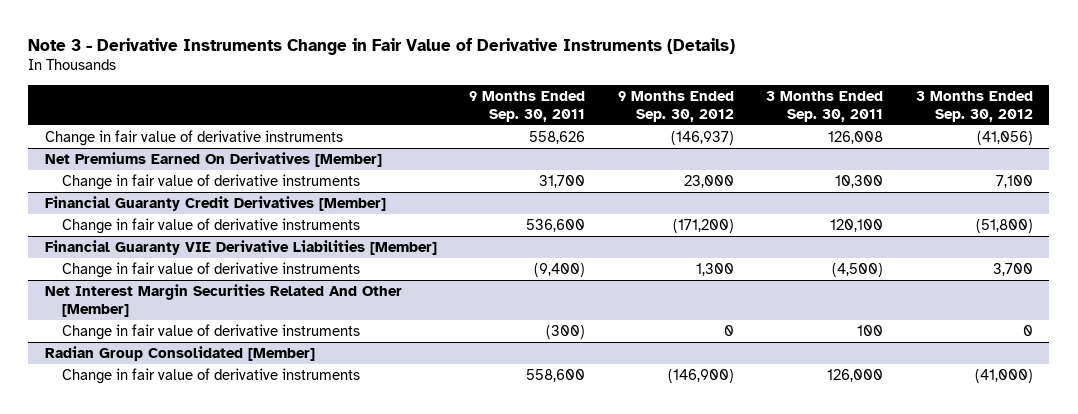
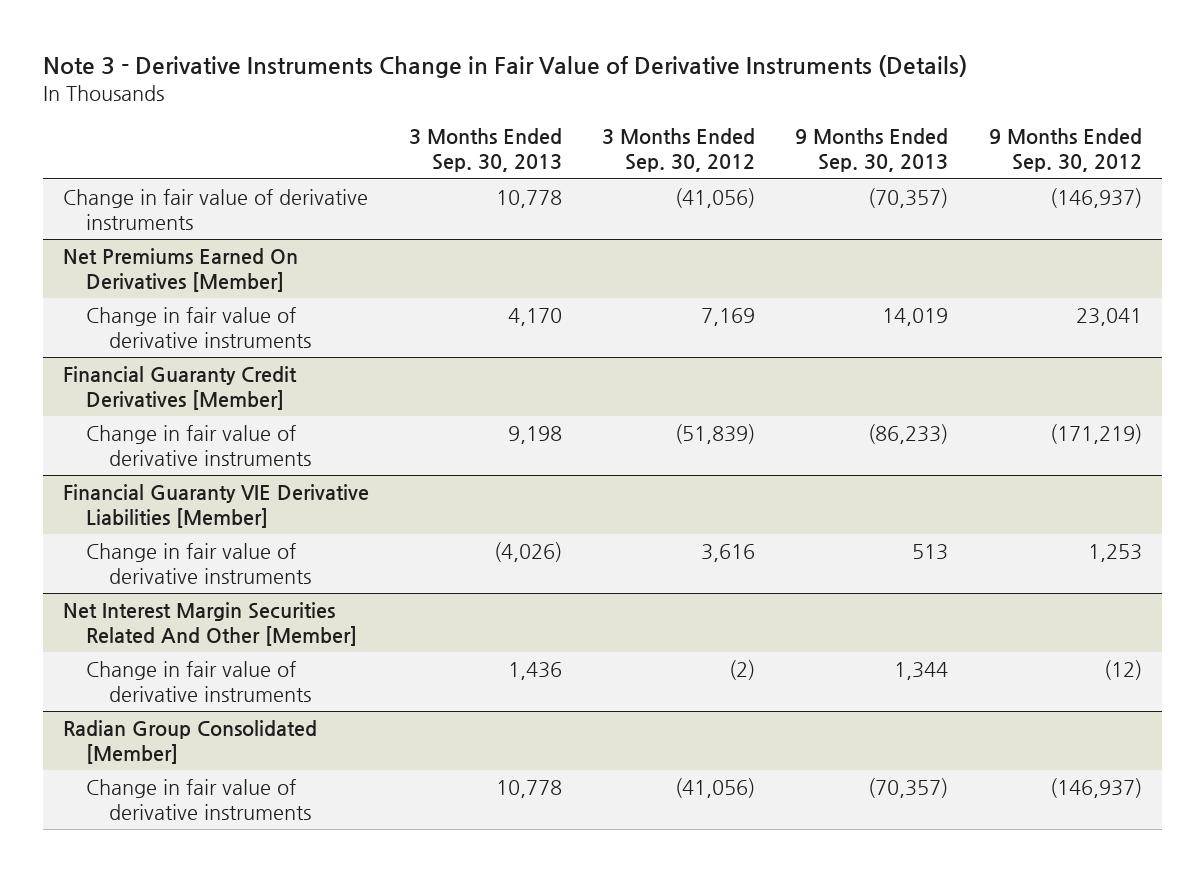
- | 9 Months Ended Sep. 30, 2011 | 9 Months Ended Sep. 30, 2012 | 3 Months Ended Sep. 30, 2011 | 3 Months Ended Sep. 30, 2012
+ | 3 Months Ended Sep. 30, 2013 | 3 Months Ended Sep. 30, 2012 | 9 Months Ended Sep. 30, 2013 | 9 Months Ended Sep. 30, 2012
@ Net Premiums Earned On Derivatives [Member]
- Change in fair value of derivative instruments | 31,700 | 23,000 | 10,300 | 7,100
+ Change in fair value of derivative instruments | 4,170 | 7,169 | 14,019 | 23,041
@ Financial Guaranty Credit Derivatives [Member]
- Change in fair value of derivative instruments | 536,600 | (171,200) | 120,100 | (51,800)
+ Change in fair value of derivative instruments | 9,198 | (51,839) | (86,233) | (171,219)
@ Financial Guaranty VIE Derivative Liabilities [Member]
- Change in fair value of derivative instruments | (9,400) | 1,300 | (4,500) | 3,700
+ Change in fair value of derivative instruments | (4,026) | 3,616 | 513 | 1,253
@ Net Interest Margin Securities Related And Other [Member]
- Change in fair value of derivative instruments | (300) | 0 | 100 | 0
+ Change in fair value of derivative instruments | 1,436 | (2) | 1,344 | (12)
@ Radian Group Consolidated [Member]
- Change in fair value of derivative instruments | 558,600 | (146,900) | 126,000 | (41,000)
+ Change in fair value of derivative instruments | 10,778 | (41,056) | (70,357) | (146,937)

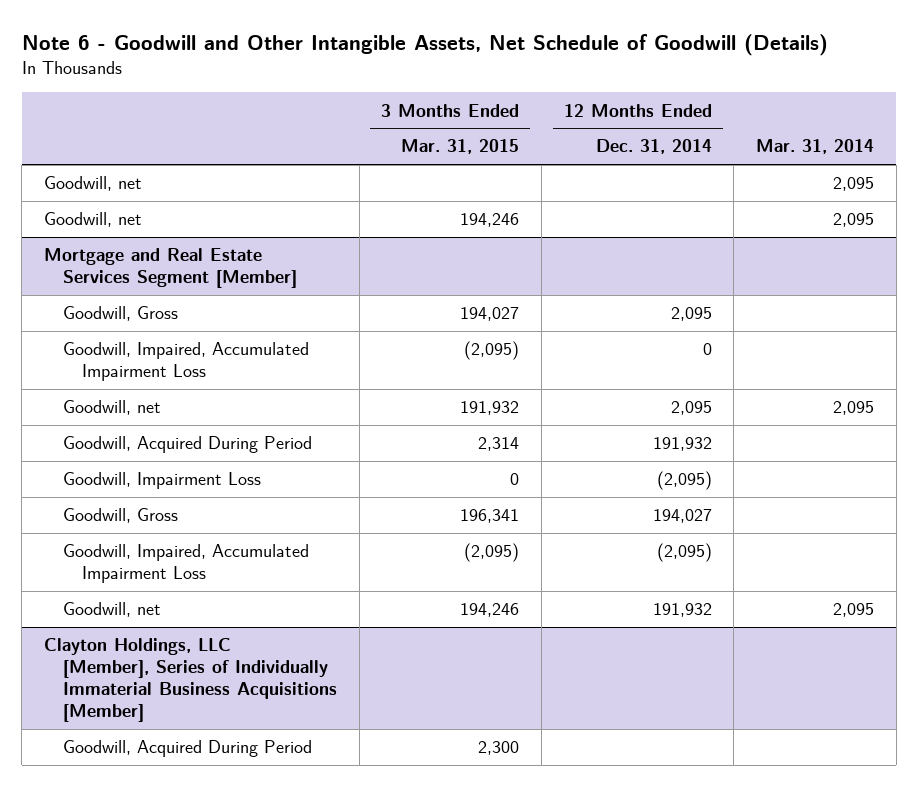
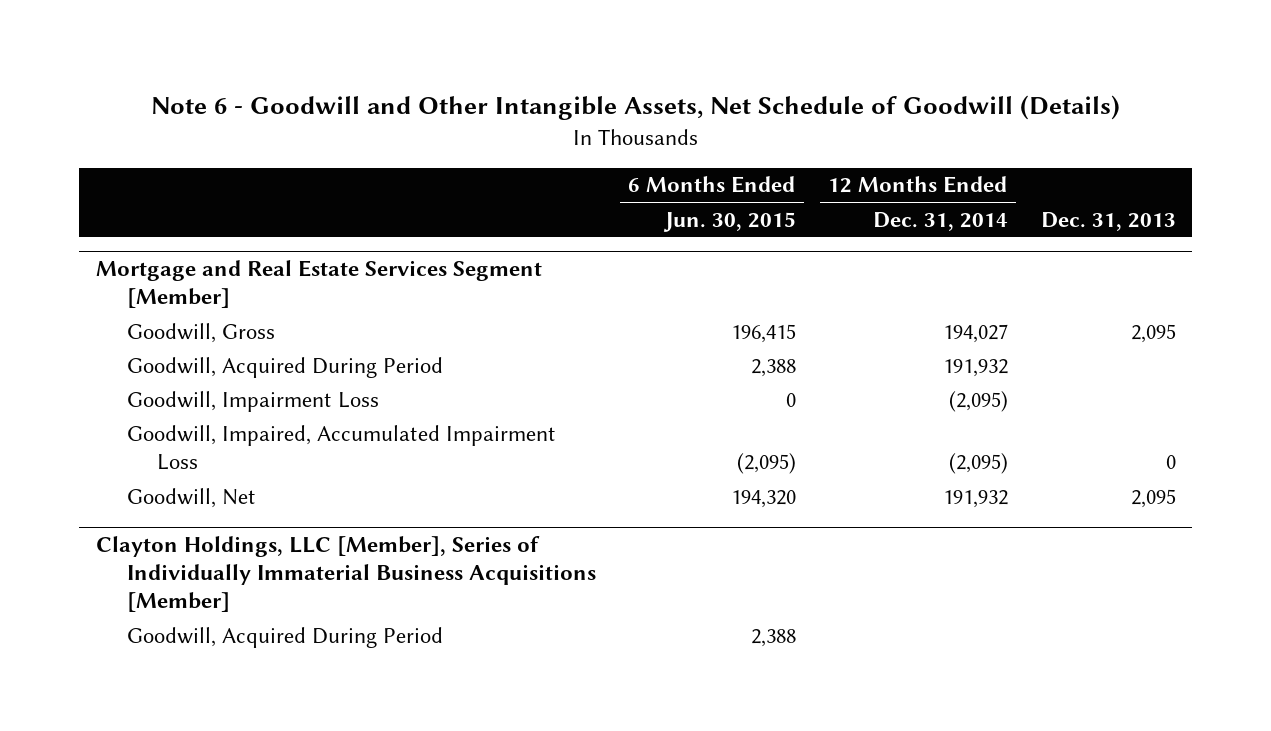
- | 3 Months Ended Mar. 31, 2015 | 12 Months Ended Dec. 31, 2014 | Mar. 31, 2014
+ | 6 Months Ended Jun. 30, 2015 | 12 Months Ended Dec. 31, 2014 | Dec. 31, 2013
- Goodwill, net | | | 2,095
- Goodwill, net | 194,246 | | 2,095
@ Mortgage and Real Estate Services Segment [Member]
- Goodwill, Gross | 194,027 | 2,095 |
- Goodwill, Impaired, Accumulated Impairment Loss | (2,095) | 0 |
- Goodwill, net | 191,932 | 2,095 | 2,095
moved up: Goodwill, Gross | 196,415 | 194,027 | 2,095
- Goodwill, net | 194,246 | 191,932 | 2,095
+ Goodwill, Net | 194,320 | 191,932 | 2,095

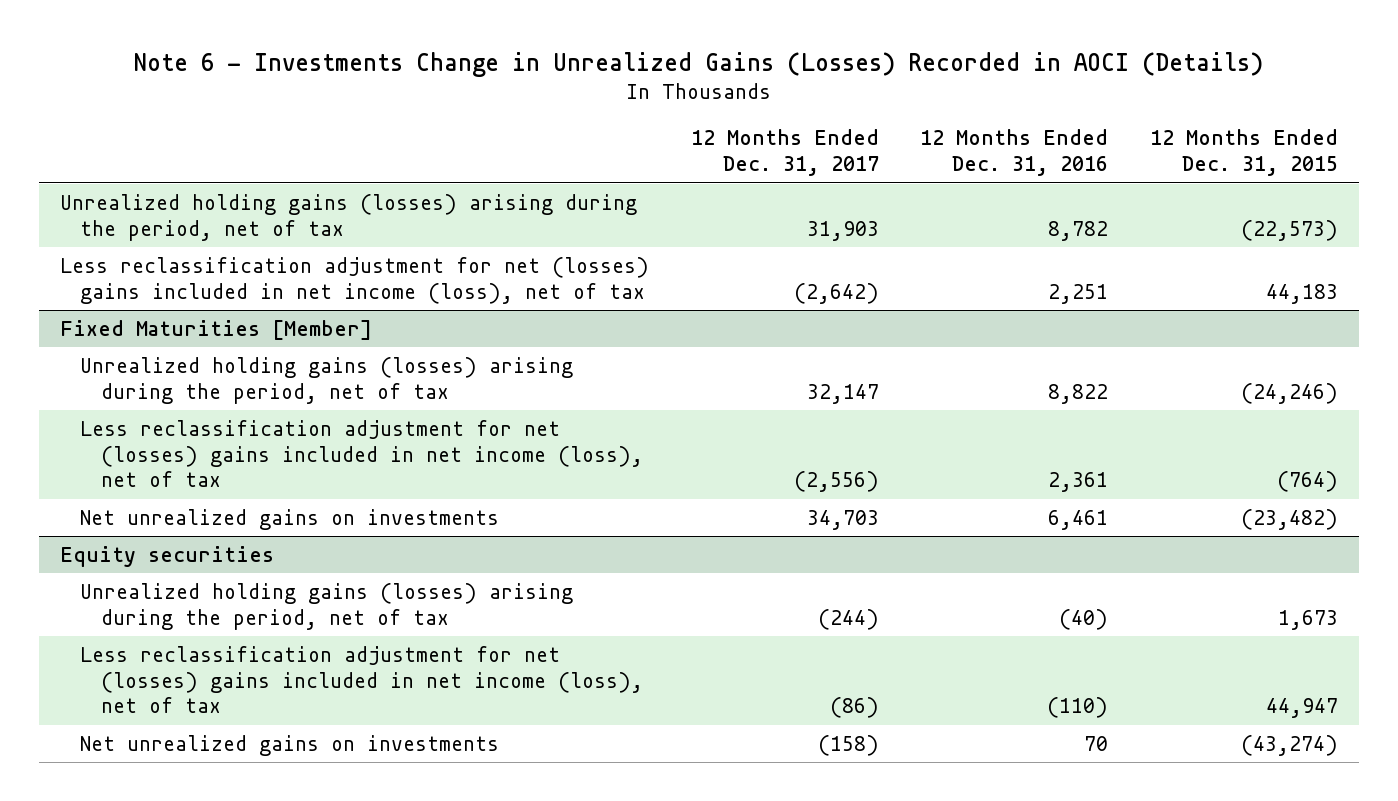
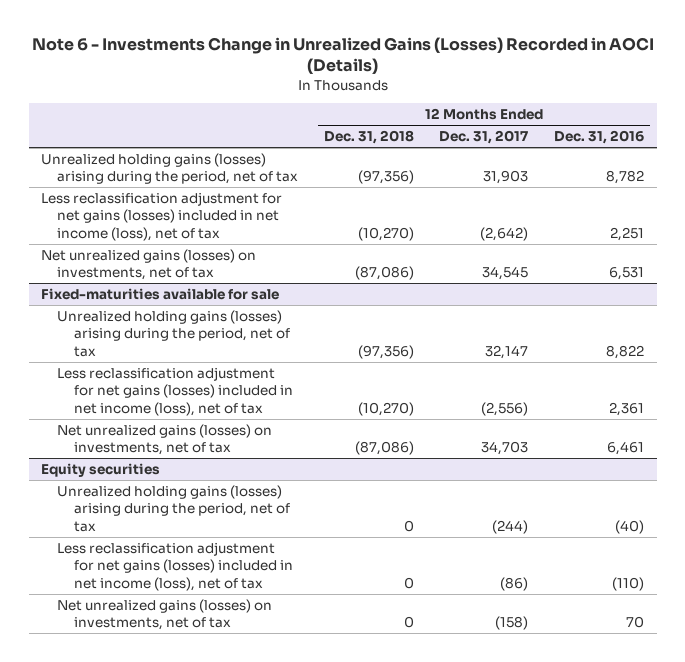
- | 12 Months Ended Dec. 31, 2017 | 12 Months Ended Dec. 31, 2016 | 12 Months Ended Dec. 31, 2015
+ | 12 Months Ended Dec. 31, 2018 | 12 Months Ended Dec. 31, 2017 | 12 Months Ended Dec. 31, 2016
- Less reclassification adjustment for net (losses) gains included in net income (loss), net of tax | (2,642) | 2,251 | 44,183
- Fixed Maturities [Member]
+ Less reclassification adjustment for net gains (losses) included in net income (loss), net of tax | (10,270) | (2,642) | 2,251
+ Net unrealized gains (losses) on investments, net of tax | (87,086) | 34,545 | 6,531
+ Fixed-maturities available for sale
- Less reclassification adjustment for net (losses) gains included in net income (loss), net of tax | (2,556) | 2,361 | (764)
- Net unrealized gains on investments | 34,703 | 6,461 | (23,482)
+ Less reclassification adjustment for net gains (losses) included in net income (loss), net of tax | (10,270) | (2,556) | 2,361
+ Net unrealized gains (losses) on investments, net of tax | (87,086) | 34,703 | 6,461
@ Equity securities
- Less reclassification adjustment for net (losses) gains included in net income (loss), net of tax | (86) | (110) | 44,947
- Net unrealized gains on investments | (158) | 70 | (43,274)
+ Less reclassification adjustment for net gains (losses) included in net income (loss), net of tax | 0 | (86) | (110)
+ Net unrealized gains (losses) on investments, net of tax | 0 | (158) | 70

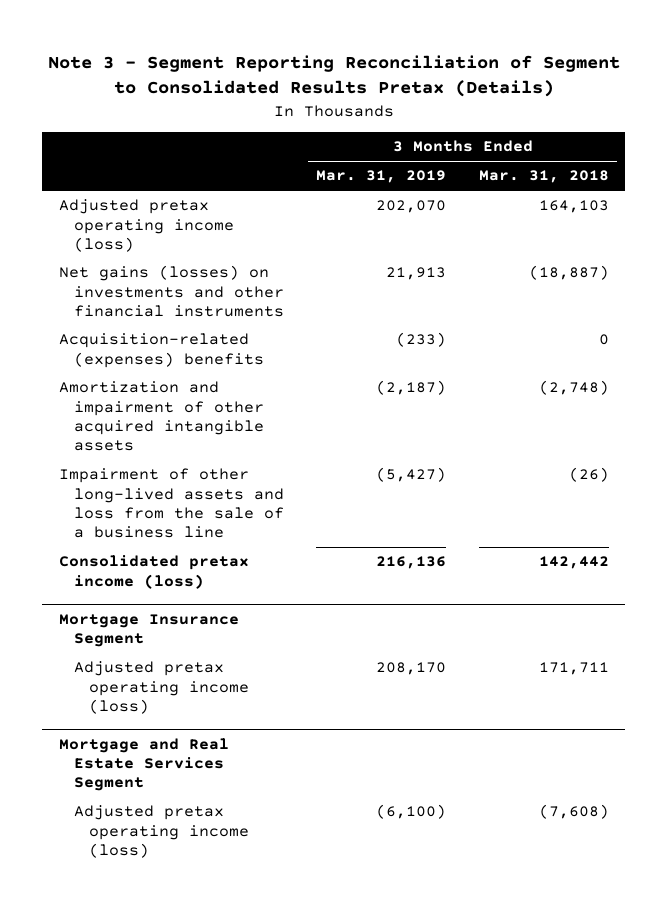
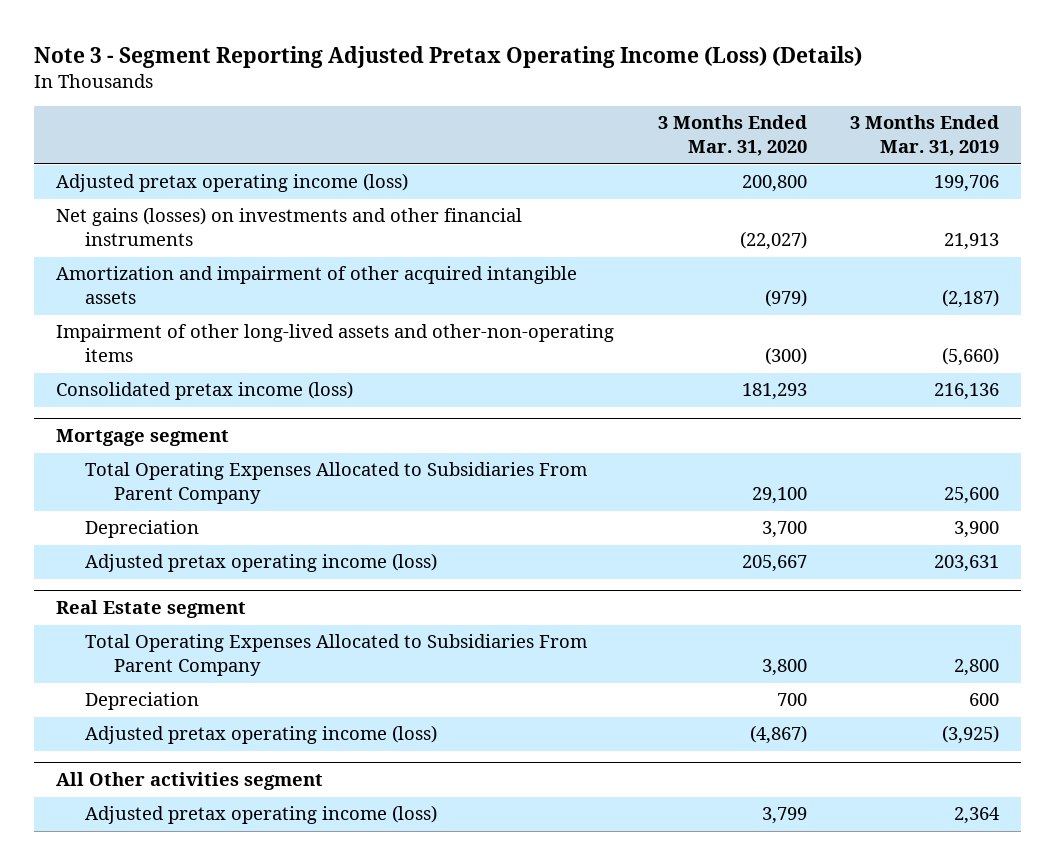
- Note 3 - Segment Reporting Reconciliation of Segment to Consolidated Results Pretax (Details)
+ Note 3 - Segment Reporting Adjusted Pretax Operating Income (Loss) (Details)
- | 3 Months Ended Mar. 31, 2019 | 3 Months Ended Mar. 31, 2018
+ | 3 Months Ended Mar. 31, 2020 | 3 Months Ended Mar. 31, 2019
- Adjusted pretax operating income (loss) | 202,070 | 164,103
+ Adjusted pretax operating income (loss) | 200,800 | 199,706
- Acquisition-related (expenses) benefits | (233) | 0
- Impairment of other long-lived assets and loss from the sale of a business line | (5,427) | (26)
+ Impairment of other long-lived assets and other-non-operating items | (300) | (5,660)
- Mortgage Insurance Segment
- Adjusted pretax operating income (loss) | 208,170 | 171,711
- Mortgage and Real Estate Services Segment
- Adjusted pretax operating income (loss) | (6,100) | (7,608)
+ Mortgage segment
+ Total Operating Expenses Allocated to Subsidiaries From Parent Company | 29,100 | 25,600
+ Depreciation | 3,700 | 3,900
+ Adjusted pretax operating income (loss) | 205,667 | 203,631
+ Real Estate segment
+ Total Operating Expenses Allocated to Subsidiaries From Parent Company | 3,800 | 2,800
+ Depreciation | 700 | 600
+ Adjusted pretax operating income (loss) | (4,867) | (3,925)
+ All Other activities segment
+ Adjusted pretax operating income (loss) | 3,799 | 2,364

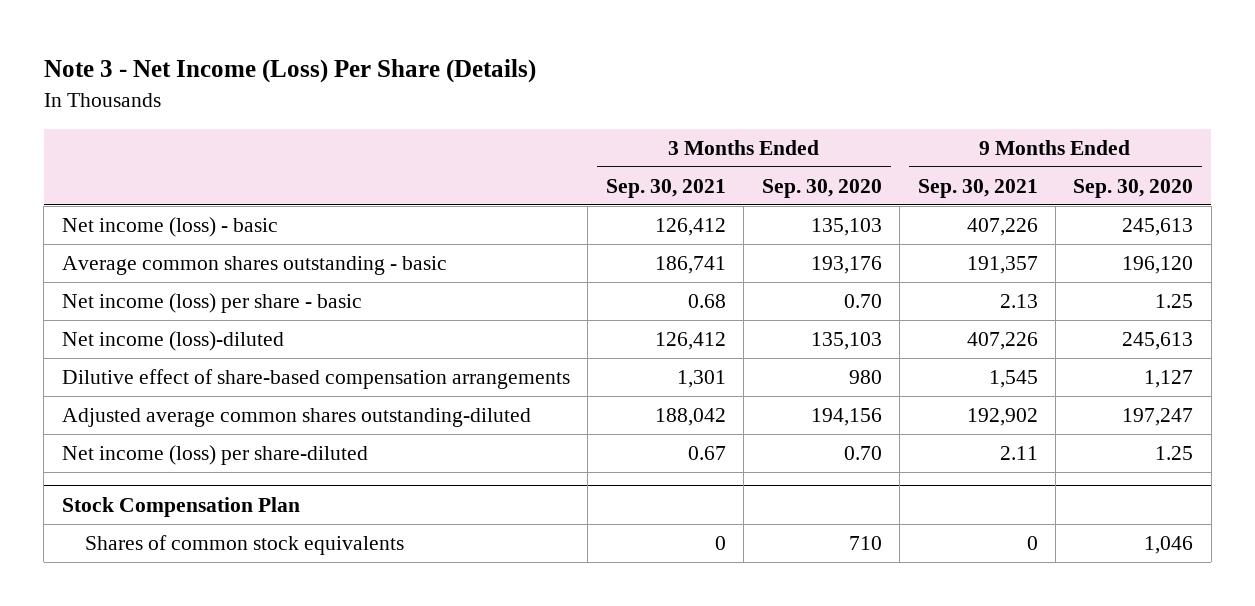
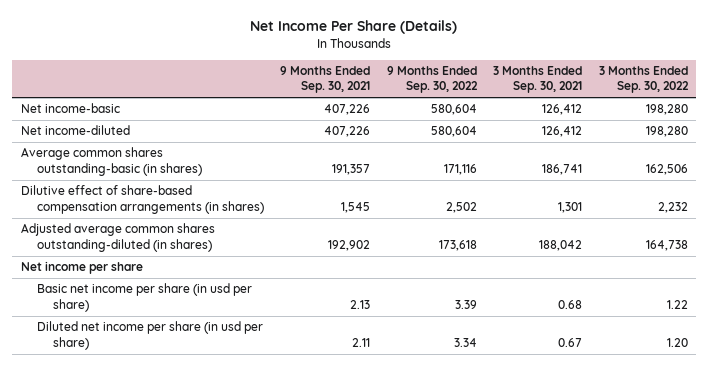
- Note 3 - Net Income (Loss) Per Share (Details)
+ Net Income Per Share (Details)
- | 3 Months Ended Sep. 30, 2021 | 3 Months Ended Sep. 30, 2020 | 9 Months Ended Sep. 30, 2021 | 9 Months Ended Sep. 30, 2020
+ | 9 Months Ended Sep. 30, 2021 | 9 Months Ended Sep. 30, 2022 | 3 Months Ended Sep. 30, 2021 | 3 Months Ended Sep. 30, 2022
- Net income (loss) - basic | 126,412 | 135,103 | 407,226 | 245,613
- Average common shares outstanding - basic | 186,741 | 193,176 | 191,357 | 196,120
- Net income (loss) per share - basic | 0.68 | 0.70 | 2.13 | 1.25
- Net income (loss)-diluted | 126,412 | 135,103 | 407,226 | 245,613
- Dilutive effect of share-based compensation arrangements | 1,301 | 980 | 1,545 | 1,127
- Adjusted average common shares outstanding-diluted | 188,042 | 194,156 | 192,902 | 197,247
- Net income (loss) per share-diluted | 0.67 | 0.70 | 2.11 | 1.25
- Stock Compensation Plan
- Shares of common stock equivalents | 0 | 710 | 0 | 1,046
+ Net income-basic | 407,226 | 580,604 | 126,412 | 198,280
+ Net income-diluted | 407,226 | 580,604 | 126,412 | 198,280
+ Average common shares outstanding-basic (in shares) | 191,357 | 171,116 | 186,741 | 162,506
+ Dilutive effect of share-based compensation arrangements (in shares) | 1,545 | 2,502 | 1,301 | 2,232
+ Adjusted average common shares outstanding-diluted (in shares) | 192,902 | 173,618 | 188,042 | 164,738
+ Net income per share
+ Basic net income per share (in usd per share) | 2.13 | 3.39 | 0.68 | 1.22
+ Diluted net income per share (in usd per share) | 2.11 | 3.34 | 0.67 | 1.20

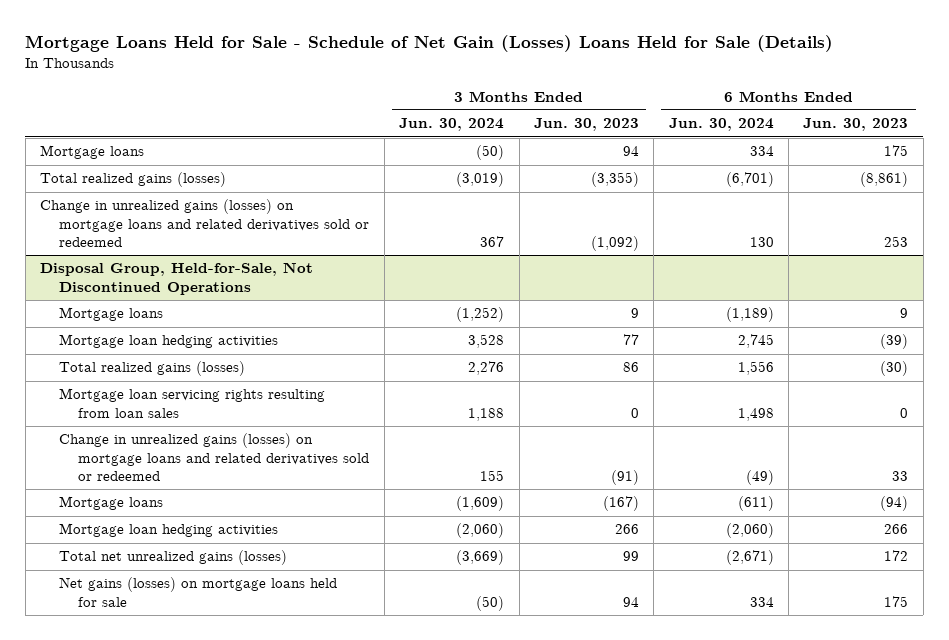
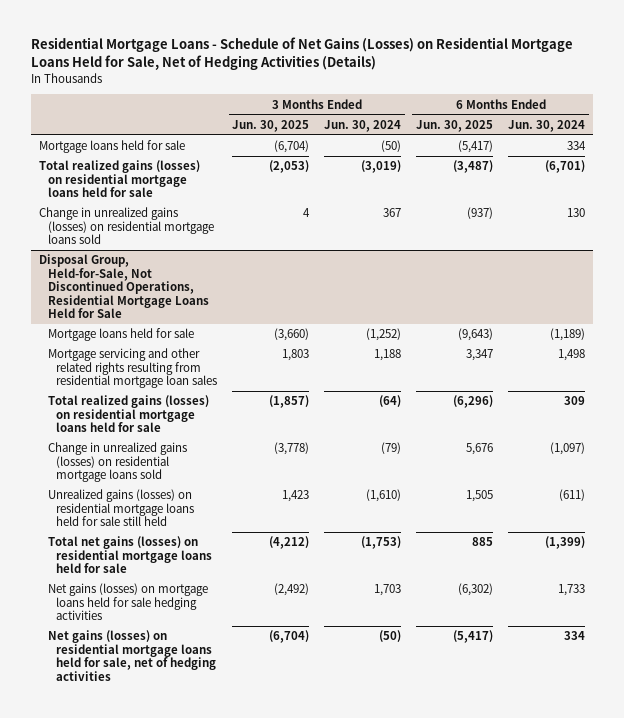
- Mortgage Loans Held for Sale - Schedule of Net Gain (Losses) Loans Held for Sale (Details)
+ Residential Mortgage Loans - Schedule of Net Gains (Losses) on Residential Mortgage Loans Held for Sale, Net of Hedging Activities (Details)
- | 3 Months Ended Jun. 30, 2024 | 3 Months Ended Jun. 30, 2023 | 6 Months Ended Jun. 30, 2024 | 6 Months Ended Jun. 30, 2023
+ | 3 Months Ended Jun. 30, 2025 | 3 Months Ended Jun. 30, 2024 | 6 Months Ended Jun. 30, 2025 | 6 Months Ended Jun. 30, 2024
- Mortgage loans | (50) | 94 | 334 | 175
- Total realized gains (losses) | (3,019) | (3,355) | (6,701) | (8,861)
- Change in unrealized gains (losses) on mortgage loans and related derivatives sold or redeemed | 367 | (1,092) | 130 | 253
- Disposal Group, Held-for-Sale, Not Discontinued Operations
- Mortgage loans | (1,252) | 9 | (1,189) | 9
- Mortgage loan hedging activities | 3,528 | 77 | 2,745 | (39)
- Total realized gains (losses) | 2,276 | 86 | 1,556 | (30)
- Mortgage loan servicing rights resulting from loan sales | 1,188 | 0 | 1,498 | 0
- Change in unrealized gains (losses) on mortgage loans and related derivatives sold or redeemed | 155 | (91) | (49) | 33
- Mortgage loans | (1,609) | (167) | (611) | (94)
- Mortgage loan hedging activities | (2,060) | 266 | (2,060) | 266
- Total net unrealized gains (losses) | (3,669) | 99 | (2,671) | 172
- Net gains (losses) on mortgage loans held for sale | (50) | 94 | 334 | 175
+ Mortgage loans held for sale | (6,704) | (50) | (5,417) | 334
+ Total realized gains (losses) on residential mortgage loans held for sale | (2,053) | (3,019) | (3,487) | (6,701)
+ Change in unrealized gains (losses) on residential mortgage loans sold | 4 | 367 | (937) | 130
+ Disposal Group, Held-for-Sale, Not Discontinued Operations, Residential Mortgage Loans Held for Sale
+ Mortgage loans held for sale | (3,660) | (1,252) | (9,643) | (1,189)
+ Mortgage servicing and other related rights resulting from residential mortgage loan sales | 1,803 | 1,188 | 3,347 | 1,498
+ Total realized gains (losses) on residential mortgage loans held for sale | (1,857) | (64) | (6,296) | 309
+ Change in unrealized gains (losses) on residential mortgage loans sold | (3,778) | (79) | 5,676 | (1,097)
+ Unrealized gains (losses) on residential mortgage loans held for sale still held | 1,423 | (1,610) | 1,505 | (611)
+ Total net gains (losses) on residential mortgage loans held for sale | (4,212) | (1,753) | 885 | (1,399)
+ Net gains (losses) on mortgage loans held for sale hedging activities | (2,492) | 1,703 | (6,302) | 1,733
+ Net gains (losses) on residential mortgage loans held for sale, net of hedging activities | (6,704) | (50) | (5,417) | 334

